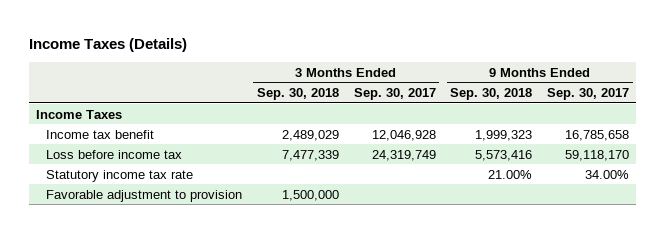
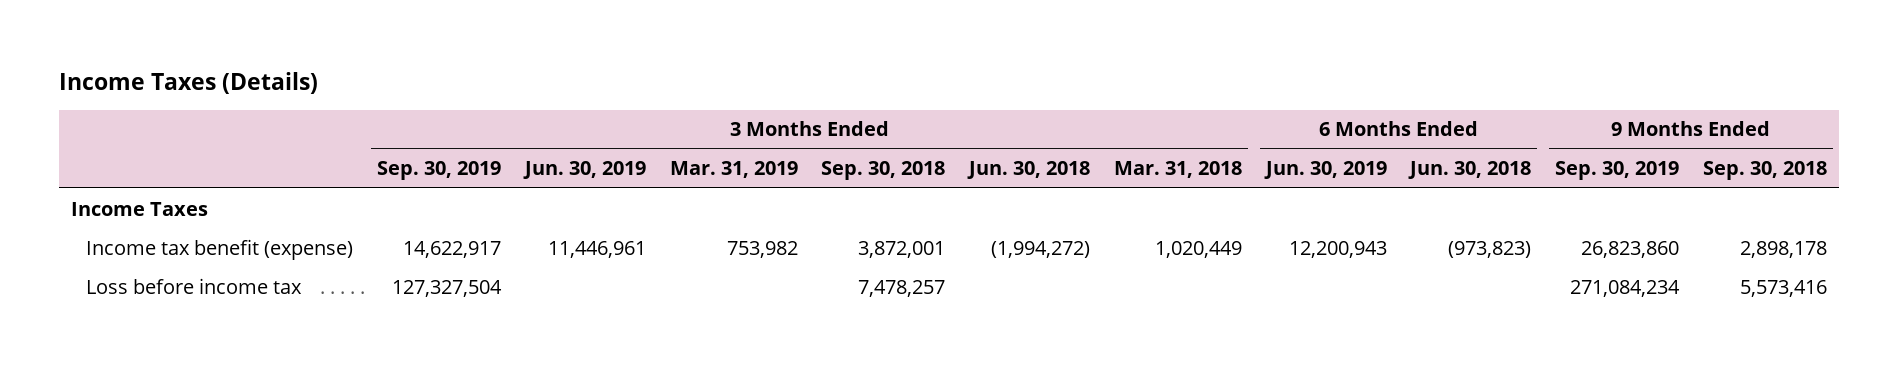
- | 3 Months Ended Sep. 30, 2018 | 3 Months Ended Sep. 30, 2017 | 9 Months Ended Sep. 30, 2018 | 9 Months Ended Sep. 30, 2017
+ | 3 Months Ended Sep. 30, 2019 | 3 Months Ended Jun. 30, 2019 | 3 Months Ended Mar. 31, 2019 | 3 Months Ended Sep. 30, 2018 | 3 Months Ended Jun. 30, 2018 | 3 Months Ended Mar. 31, 2018 | 6 Months Ended Jun. 30, 2019 | 6 Months Ended Jun. 30, 2018 | 9 Months Ended Sep. 30, 2019 | 9 Months Ended Sep. 30, 2018
- Income tax benefit | 2,489,029 | 12,046,928 | 1,999,323 | 16,785,658
- Loss before income tax | 7,477,339 | 24,319,749 | 5,573,416 | 59,118,170
- Statutory income tax rate | | | 21.00% | 34.00%
- Favorable adjustment to provision | 1,500,000 | | |
+ Income tax benefit (expense) | 14,622,917 | 11,446,961 | 753,982 | 3,872,001 | (1,994,272) | 1,020,449 | 12,200,943 | (973,823) | 26,823,860 | 2,898,178
+ Loss before income tax | 127,327,504 | | | 7,478,257 | | | | | 271,084,234 | 5,573,416

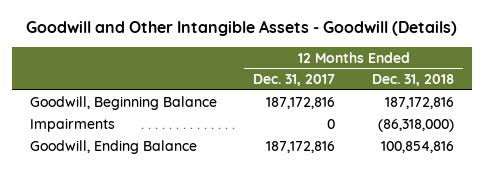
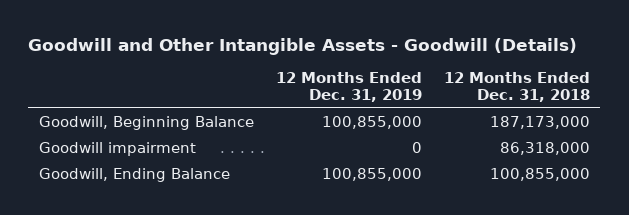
- | 12 Months Ended Dec. 31, 2017 | 12 Months Ended Dec. 31, 2018
+ | 12 Months Ended Dec. 31, 2019 | 12 Months Ended Dec. 31, 2018
- Goodwill, Beginning Balance | 187,172,816 | 187,172,816
- Impairments | 0 | (86,318,000)
- Goodwill, Ending Balance | 187,172,816 | 100,854,816
+ Goodwill, Beginning Balance | 100,855,000 | 187,173,000
+ Goodwill impairment | 0 | 86,318,000
+ Goodwill, Ending Balance | 100,855,000 | 100,855,000

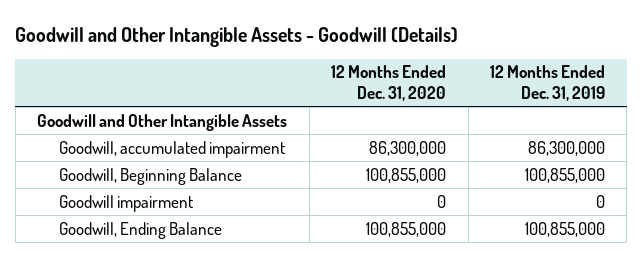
- | 12 Months Ended Dec. 31, 2019 | 12 Months Ended Dec. 31, 2018
+ | 12 Months Ended Dec. 31, 2020 | 12 Months Ended Dec. 31, 2019
+ Goodwill and Other Intangible Assets
+ Goodwill, accumulated impairment | 86,300,000 | 86,300,000

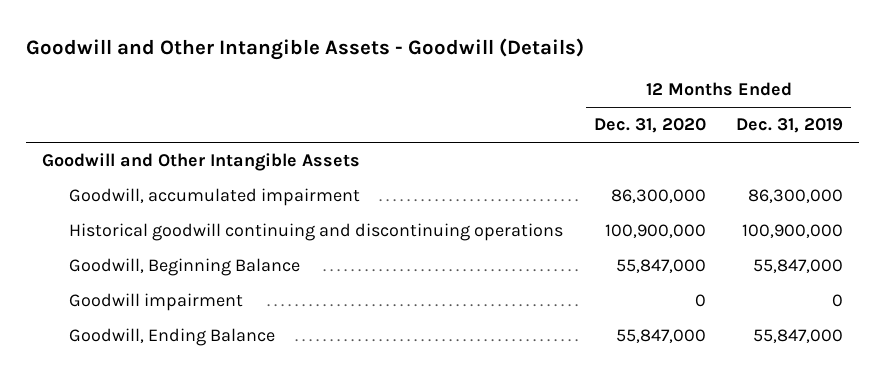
- Goodwill, Beginning Balance | 100,855,000 | 100,855,000
+ Historical goodwill continuing and discontinuing operations | 100,900,000 | 100,900,000
+ Goodwill, Beginning Balance | 55,847,000 | 55,847,000
- Goodwill, Ending Balance | 100,855,000 | 100,855,000
+ Goodwill, Ending Balance | 55,847,000 | 55,847,000

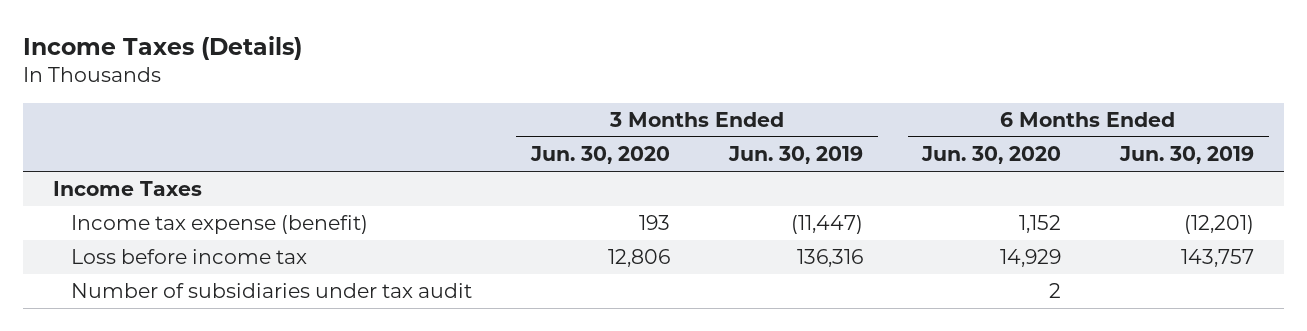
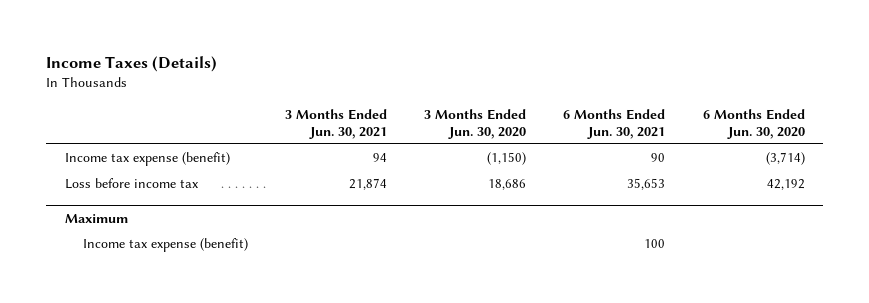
- | 3 Months Ended Jun. 30, 2020 | 3 Months Ended Jun. 30, 2019 | 6 Months Ended Jun. 30, 2020 | 6 Months Ended Jun. 30, 2019
+ | 3 Months Ended Jun. 30, 2021 | 3 Months Ended Jun. 30, 2020 | 6 Months Ended Jun. 30, 2021 | 6 Months Ended Jun. 30, 2020
- Income Taxes
- Income tax expense (benefit) | 193 | (11,447) | 1,152 | (12,201)
- Loss before income tax | 12,806 | 136,316 | 14,929 | 143,757
- Number of subsidiaries under tax audit | | | 2 |
+ Income tax expense (benefit) | 94 | (1,150) | 90 | (3,714)
+ Loss before income tax | 21,874 | 18,686 | 35,653 | 42,192
+ Maximum
+ Income tax expense (benefit) | | | 100 |

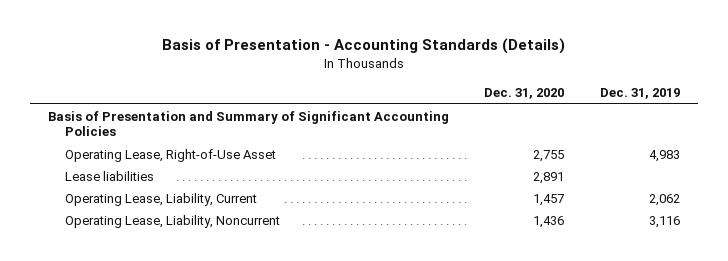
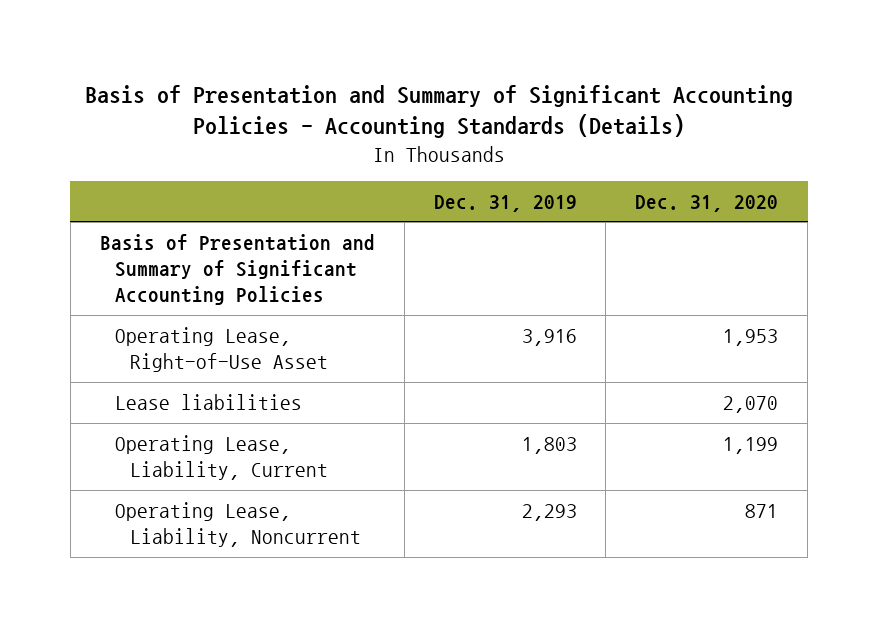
- Basis of Presentation - Accounting Standards (Details)
+ Basis of Presentation and Summary of Significant Accounting Policies - Accounting Standards (Details)
- | Dec. 31, 2020 | Dec. 31, 2019
+ | Dec. 31, 2019 | Dec. 31, 2020
- Operating Lease, Right-of-Use Asset | 2,755 | 4,983
- Lease liabilities | 2,891 |
- Operating Lease, Liability, Current | 1,457 | 2,062
- Operating Lease, Liability, Noncurrent | 1,436 | 3,116
+ Operating Lease, Right-of-Use Asset | 3,916 | 1,953
+ Lease liabilities | | 2,070
+ Operating Lease, Liability, Current | 1,803 | 1,199
+ Operating Lease, Liability, Noncurrent | 2,293 | 871

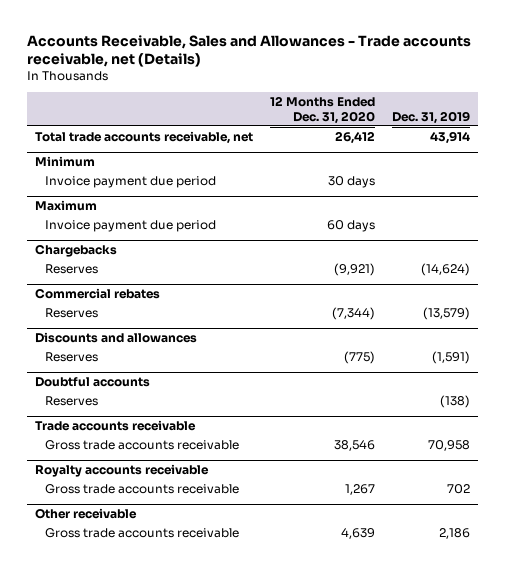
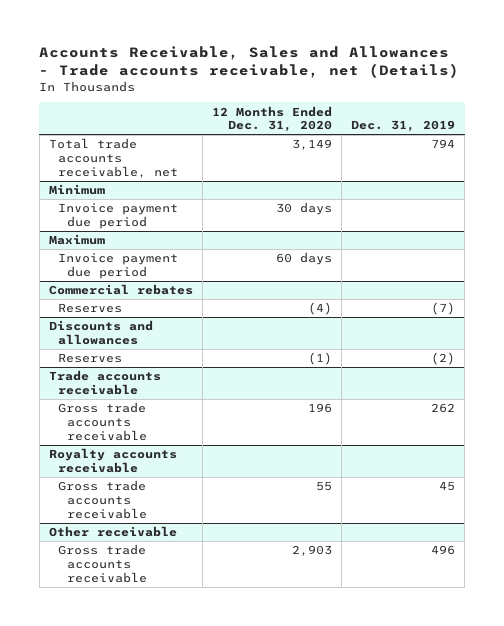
- Total trade accounts receivable, net | 26,412 | 43,914
+ Total trade accounts receivable, net | 3,149 | 794
- Chargebacks
- Reserves | (9,921) | (14,624)
@ Commercial rebates
- Reserves | (7,344) | (13,579)
+ Reserves | (4) | (7)
@ Discounts and allowances
- Reserves | (775) | (1,591)
- Doubtful accounts
- Reserves | | (138)
@ Discounts and allowances
+ Reserves | (1) | (2)
@ Trade accounts receivable
- Gross trade accounts receivable | 38,546 | 70,958
+ Gross trade accounts receivable | 196 | 262
@ Royalty accounts receivable
- Gross trade accounts receivable | 1,267 | 702
+ Gross trade accounts receivable | 55 | 45
@ Other receivable
- Gross trade accounts receivable | 4,639 | 2,186
+ Gross trade accounts receivable | 2,903 | 496

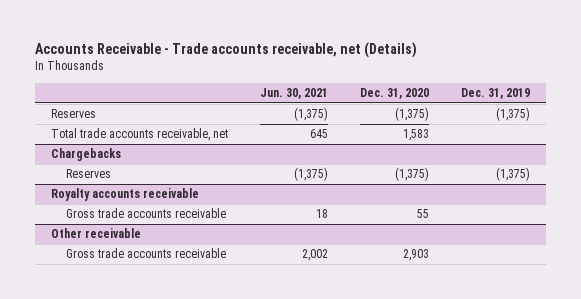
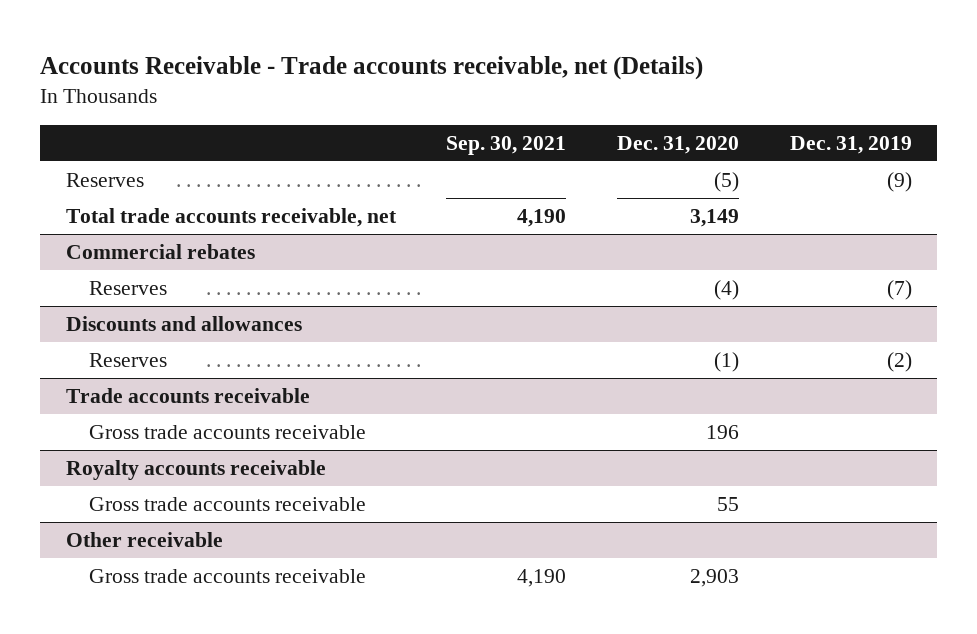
- | Jun. 30, 2021 | Dec. 31, 2020 | Dec. 31, 2019
+ | Sep. 30, 2021 | Dec. 31, 2020 | Dec. 31, 2019
- Reserves | (1,375) | (1,375) | (1,375)
- Total trade accounts receivable, net | 645 | 1,583 |
- Chargebacks
- Reserves | (1,375) | (1,375) | (1,375)
+ Reserves | | (5) | (9)
+ Total trade accounts receivable, net | 4,190 | 3,149 |
+ Commercial rebates
+ Reserves | | (4) | (7)
+ Discounts and allowances
+ Reserves | | (1) | (2)
+ Trade accounts receivable
+ Gross trade accounts receivable | | 196 |

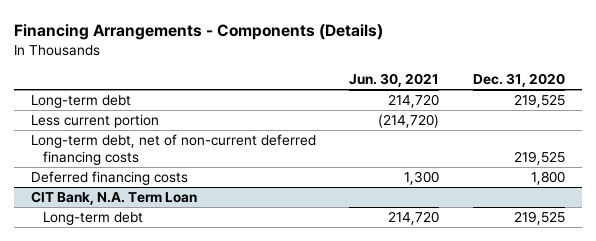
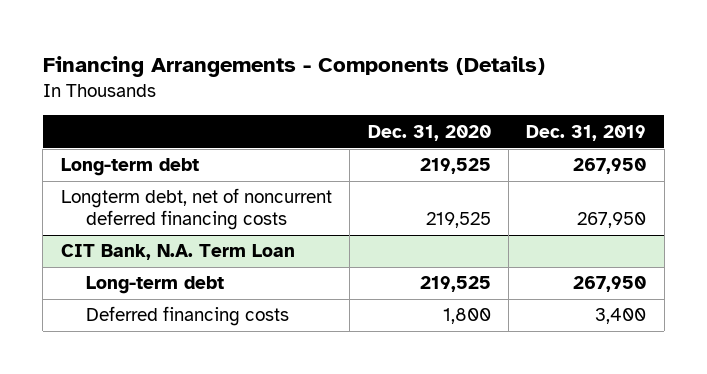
- | Jun. 30, 2021 | Dec. 31, 2020
+ | Dec. 31, 2020 | Dec. 31, 2019
- Less current portion | (214,720) |
- Long-term debt, net of non-current deferred financing costs | | 219,525
- Deferred financing costs | 1,300 | 1,800
+ Longterm debt, net of noncurrent deferred financing costs | 219,525 | 267,950
@ CIT Bank, N.A. Term Loan
+ Deferred financing costs | 1,800 | 3,400

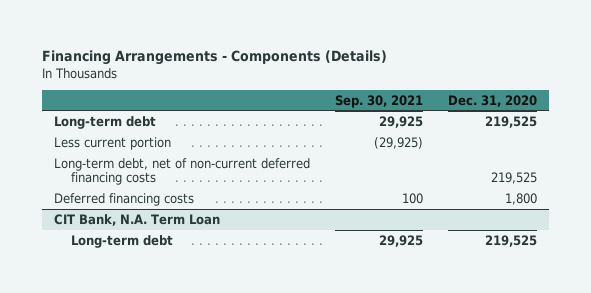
- | Dec. 31, 2020 | Dec. 31, 2019
+ | Sep. 30, 2021 | Dec. 31, 2020
- Longterm debt, net of noncurrent deferred financing costs | 219,525 | 267,950
+ Less current portion | (29,925) |
+ Long-term debt, net of non-current deferred financing costs | | 219,525
+ Deferred financing costs | 100 | 1,800
@ CIT Bank, N.A. Term Loan
- Deferred financing costs | 1,800 | 3,400

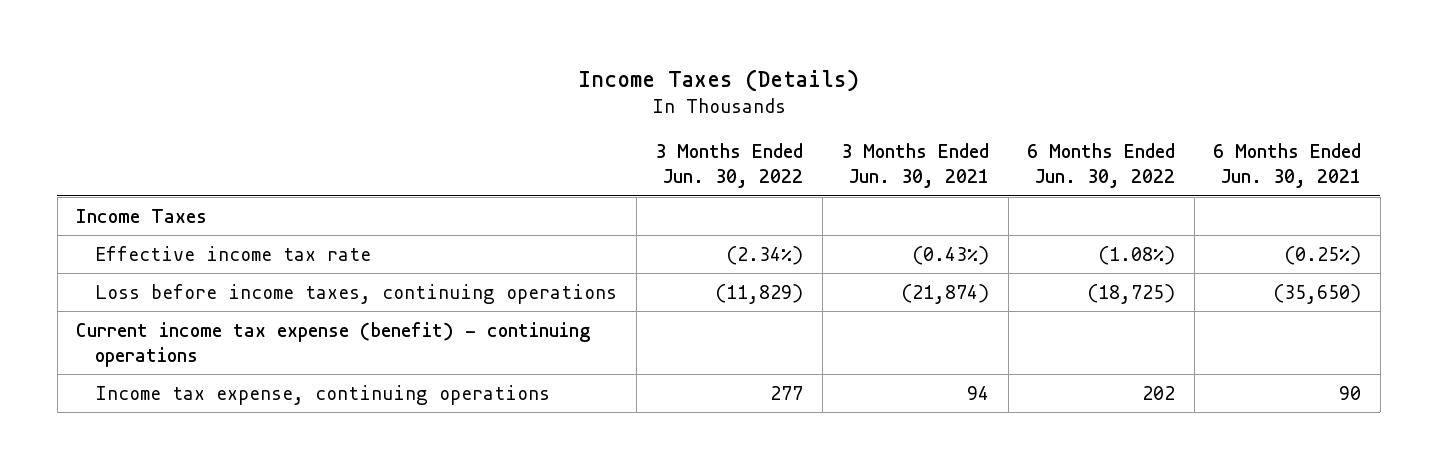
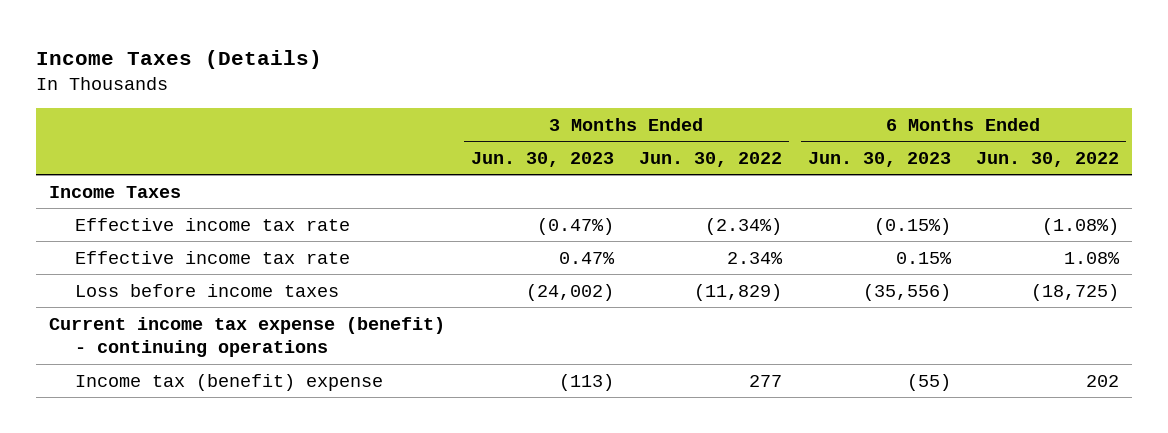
- | 3 Months Ended Jun. 30, 2022 | 3 Months Ended Jun. 30, 2021 | 6 Months Ended Jun. 30, 2022 | 6 Months Ended Jun. 30, 2021
+ | 3 Months Ended Jun. 30, 2023 | 3 Months Ended Jun. 30, 2022 | 6 Months Ended Jun. 30, 2023 | 6 Months Ended Jun. 30, 2022
- Loss before income taxes, continuing operations | (11,829) | (21,874) | (18,725) | (35,650)
+ Effective income tax rate | 0.47% | 2.34% | 0.15% | 1.08%
+ Loss before income taxes | (24,002) | (11,829) | (35,556) | (18,725)
- Income tax expense, continuing operations | 277 | 94 | 202 | 90
+ Income tax (benefit) expense | (113) | 277 | (55) | 202

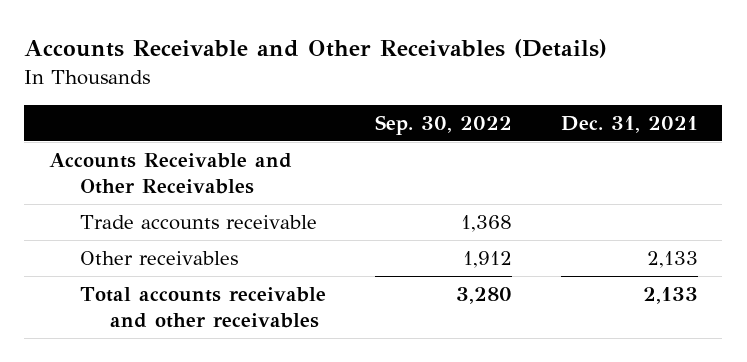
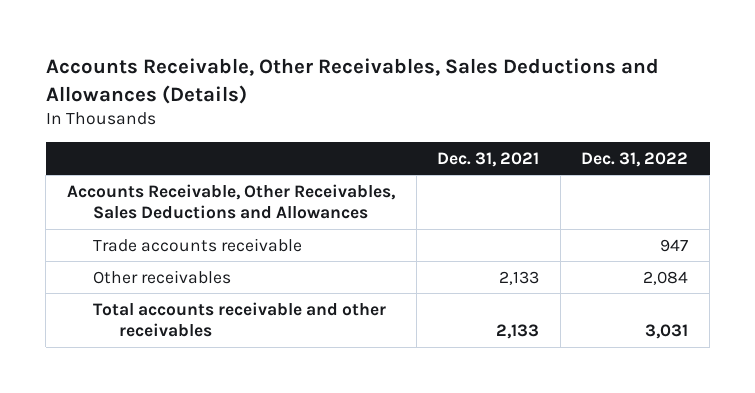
- Accounts Receivable and Other Receivables (Details)
+ Accounts Receivable, Other Receivables, Sales Deductions and Allowances (Details)
- | Sep. 30, 2022 | Dec. 31, 2021
+ | Dec. 31, 2021 | Dec. 31, 2022
- Accounts Receivable and Other Receivables
+ Accounts Receivable, Other Receivables, Sales Deductions and Allowances

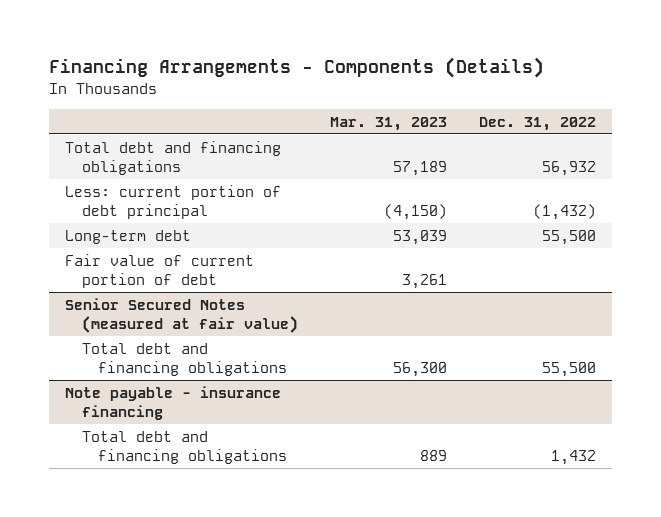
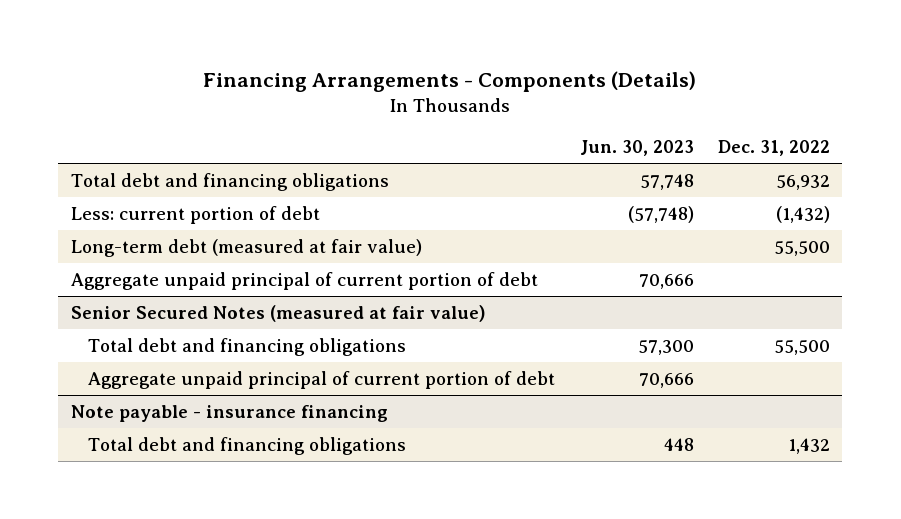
- | Mar. 31, 2023 | Dec. 31, 2022
+ | Jun. 30, 2023 | Dec. 31, 2022
- Less: current portion of debt principal | (4,150) | (1,432)
- Long-term debt | 53,039 | 55,500
- Fair value of current portion of debt | 3,261 |
+ Less: current portion of debt | (57,748) | (1,432)
+ Long-term debt (measured at fair value) | | 55,500
+ Aggregate unpaid principal of current portion of debt | 70,666 |
@ Senior Secured Notes (measured at fair value)
+ Aggregate unpaid principal of current portion of debt | 70,666 |

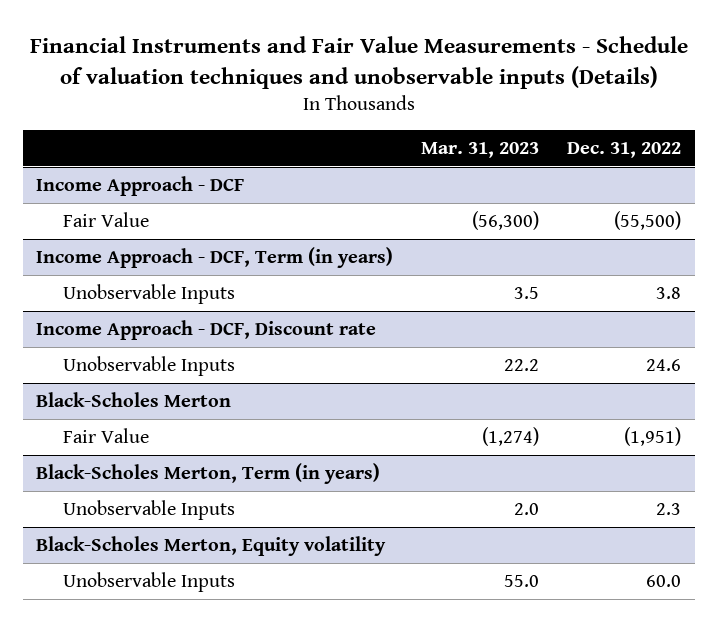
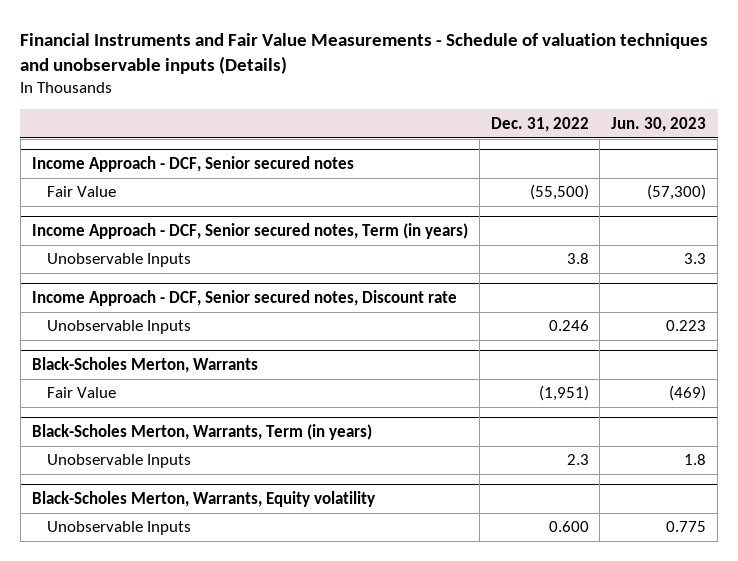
- | Mar. 31, 2023 | Dec. 31, 2022
+ | Dec. 31, 2022 | Jun. 30, 2023
- Income Approach - DCF
+ Income Approach - DCF, Senior secured notes
- Income Approach - DCF, Term (in years)
+ Income Approach - DCF, Senior secured notes, Term (in years)
- Income Approach - DCF, Discount rate
- Unobservable Inputs | 22.2 | 24.6
- Black-Scholes Merton
+ Income Approach - DCF, Senior secured notes, Discount rate
+ Unobservable Inputs | 0.246 | 0.223
+ Black-Scholes Merton, Warrants
- Black-Scholes Merton, Term (in years)
+ Black-Scholes Merton, Warrants, Term (in years)
- Black-Scholes Merton, Equity volatility
- Unobservable Inputs | 55.0 | 60.0
+ Black-Scholes Merton, Warrants, Equity volatility
+ Unobservable Inputs | 0.600 | 0.775

